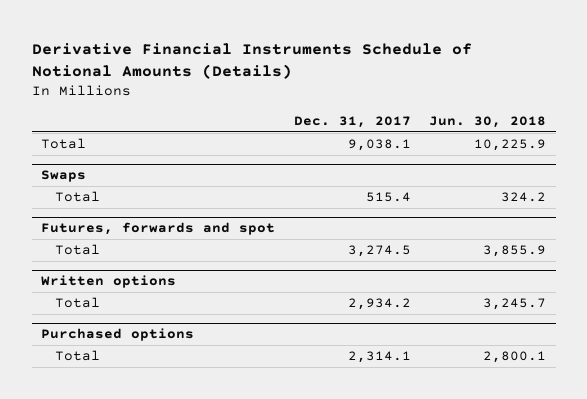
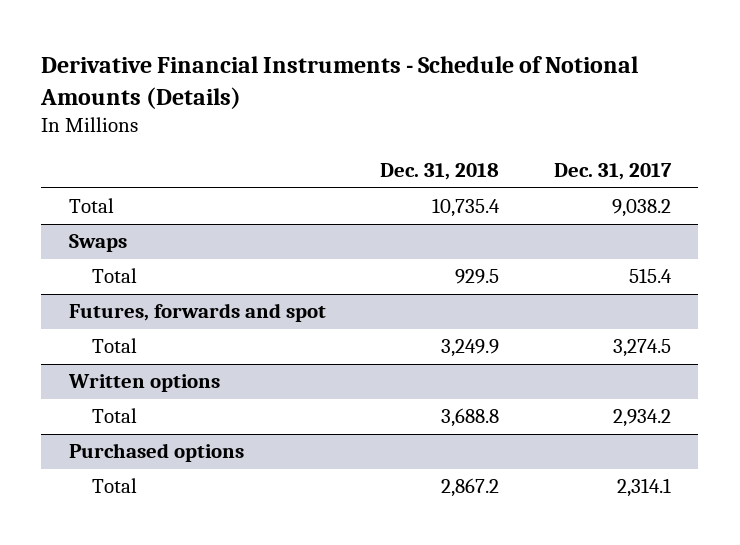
- Derivative Financial Instruments Schedule of Notional Amounts (Details)
+ Derivative Financial Instruments - Schedule of Notional Amounts (Details)
- | Dec. 31, 2017 | Jun. 30, 2018
+ | Dec. 31, 2018 | Dec. 31, 2017
- Total | 9,038.1 | 10,225.9
+ Total | 10,735.4 | 9,038.2

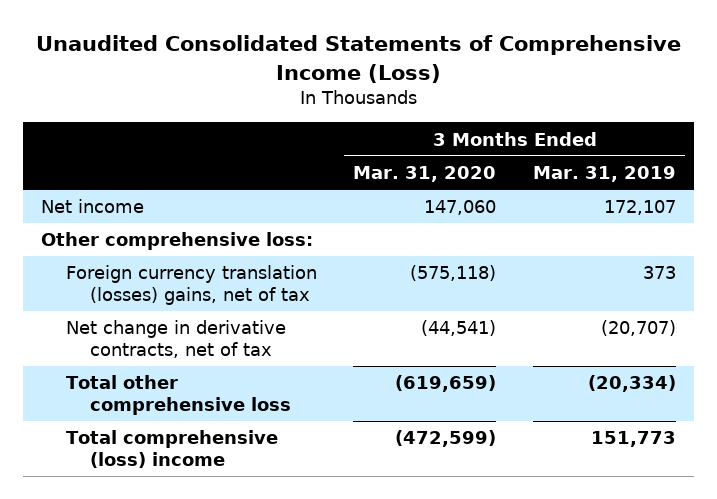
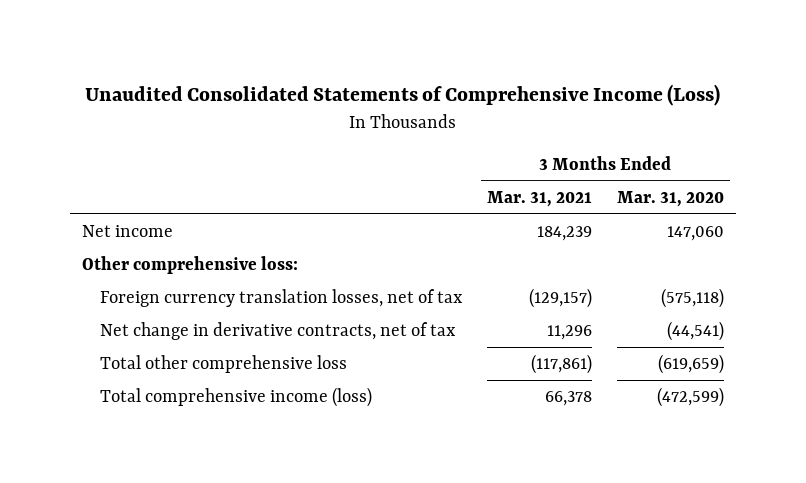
- | 3 Months Ended Mar. 31, 2020 | 3 Months Ended Mar. 31, 2019
+ | 3 Months Ended Mar. 31, 2021 | 3 Months Ended Mar. 31, 2020
- Foreign currency translation (losses) gains, net of tax | (575,118) | 373
+ Foreign currency translation losses, net of tax | (129,157) | (575,118)
- Total comprehensive (loss) income | (472,599) | 151,773
+ Total comprehensive income (loss) | 66,378 | (472,599)

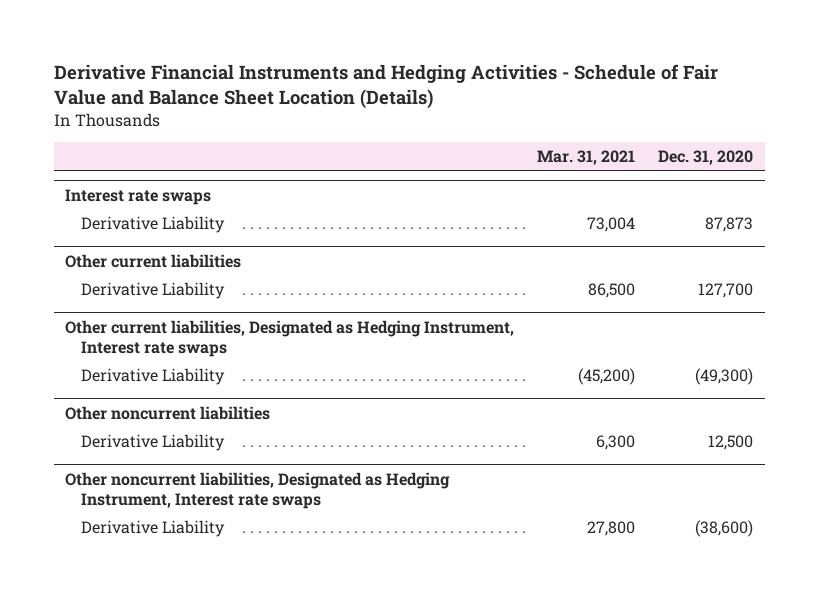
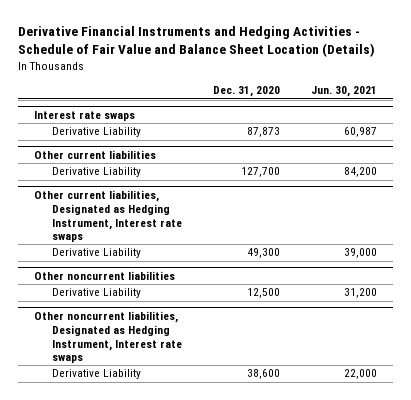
- | Mar. 31, 2021 | Dec. 31, 2020
+ | Dec. 31, 2020 | Jun. 30, 2021
@ Other current liabilities, Designated as Hedging Instrument, Interest rate swaps
- Derivative Liability | (45,200) | (49,300)
+ Derivative Liability | 49,300 | 39,000
@ Other noncurrent liabilities, Designated as Hedging Instrument, Interest rate swaps
- Derivative Liability | 27,800 | (38,600)
+ Derivative Liability | 38,600 | 22,000

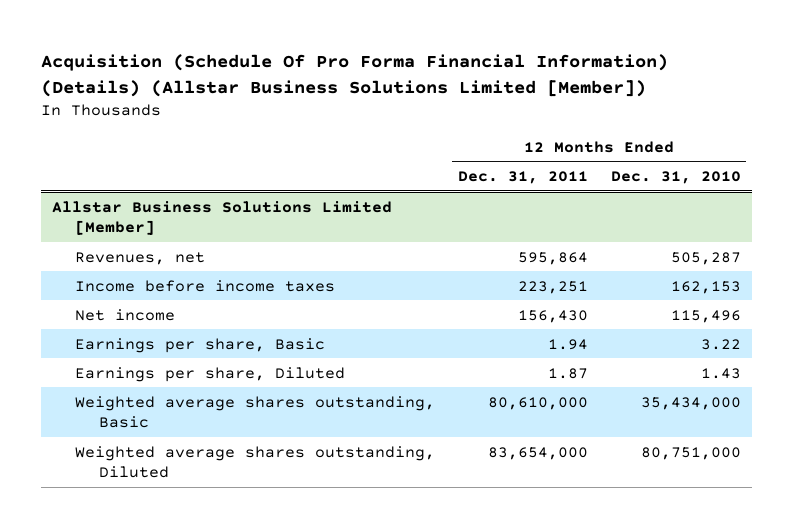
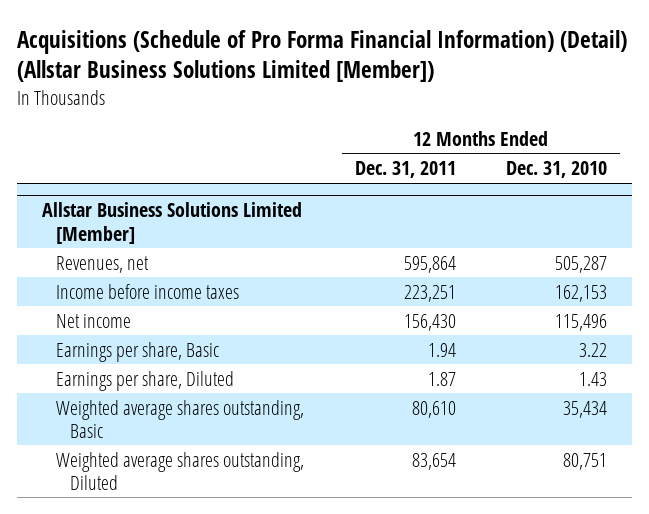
- Acquisition (Schedule Of Pro Forma Financial Information) (Details) (Allstar Business Solutions Limited [Member])
+ Acquisitions (Schedule of Pro Forma Financial Information) (Detail) (Allstar Business Solutions Limited [Member])
@ Allstar Business Solutions Limited [Member]
- Weighted average shares outstanding, Basic | 80,610,000 | 35,434,000
- Weighted average shares outstanding, Diluted | 83,654,000 | 80,751,000
+ Weighted average shares outstanding, Basic | 80,610 | 35,434
+ Weighted average shares outstanding, Diluted | 83,654 | 80,751

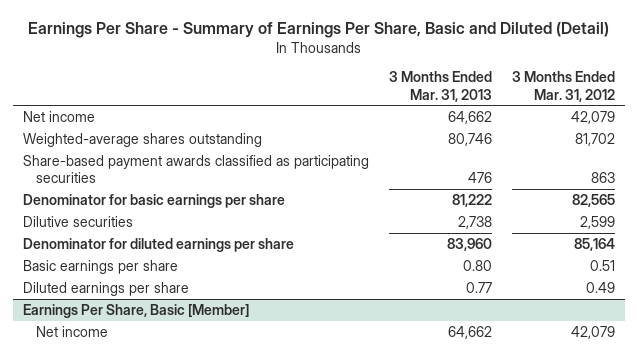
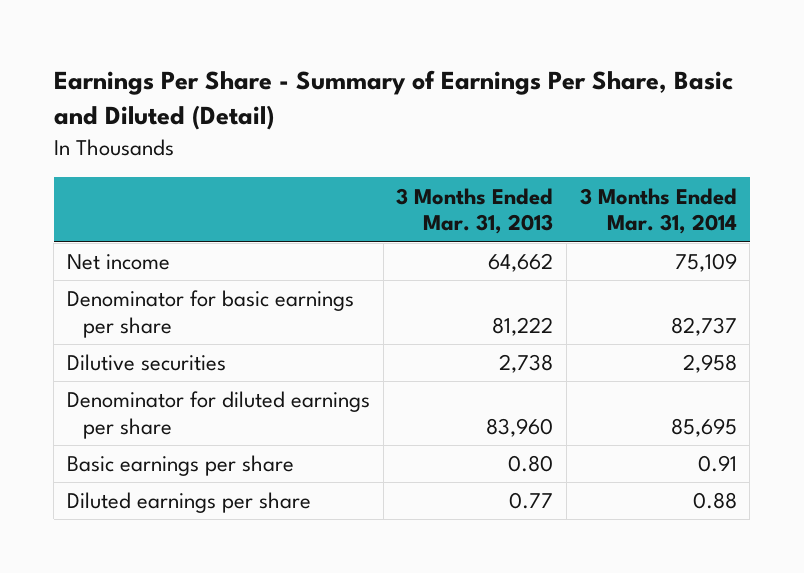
- | 3 Months Ended Mar. 31, 2013 | 3 Months Ended Mar. 31, 2012
+ | 3 Months Ended Mar. 31, 2013 | 3 Months Ended Mar. 31, 2014
- Weighted-average shares outstanding | 80,746 | 81,702
- Share-based payment awards classified as participating securities | 476 | 863
- Earnings Per Share, Basic [Member]
- Net income | 64,662 | 42,079

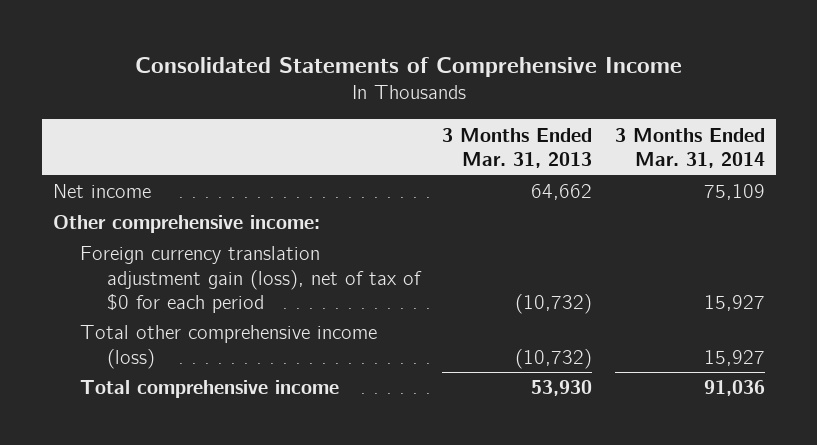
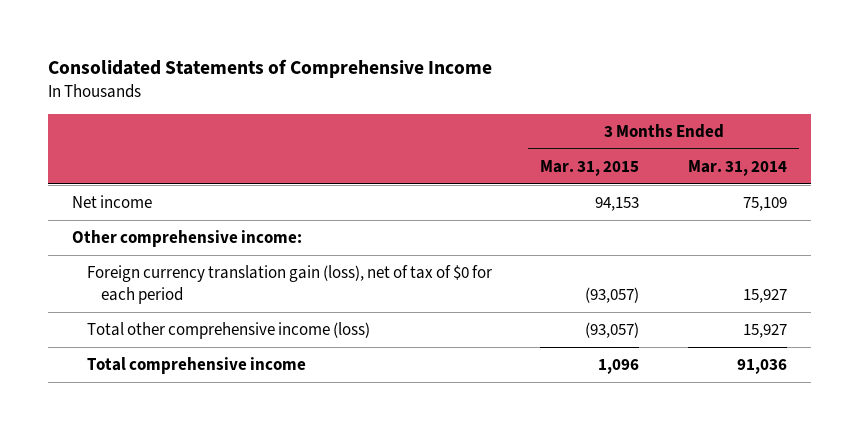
- | 3 Months Ended Mar. 31, 2013 | 3 Months Ended Mar. 31, 2014
+ | 3 Months Ended Mar. 31, 2015 | 3 Months Ended Mar. 31, 2014
- Foreign currency translation adjustment gain (loss), net of tax of $0 for each period | (10,732) | 15,927
+ Foreign currency translation gain (loss), net of tax of $0 for each period | (93,057) | 15,927

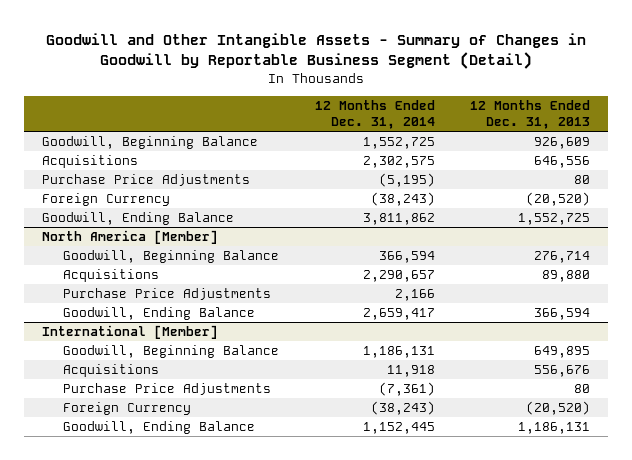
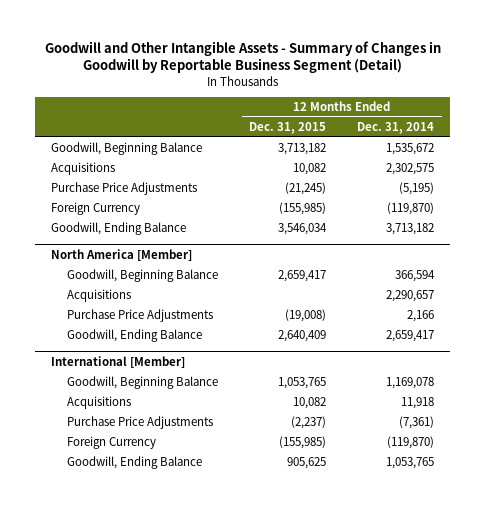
- | 12 Months Ended Dec. 31, 2014 | 12 Months Ended Dec. 31, 2013
+ | 12 Months Ended Dec. 31, 2015 | 12 Months Ended Dec. 31, 2014
- Goodwill, Beginning Balance | 1,552,725 | 926,609
+ Goodwill, Beginning Balance | 3,713,182 | 1,535,672
- Foreign Currency | (38,243) | (20,520)
- Goodwill, Ending Balance | 3,811,862 | 1,552,725
+ Foreign Currency | (155,985) | (119,870)
+ Goodwill, Ending Balance | 3,546,034 | 3,713,182
@ International [Member]
- Goodwill, Beginning Balance | 1,186,131 | 649,895
+ Goodwill, Beginning Balance | 1,053,765 | 1,169,078
- Foreign Currency | (38,243) | (20,520)
- Goodwill, Ending Balance | 1,152,445 | 1,186,131
+ Foreign Currency | (155,985) | (119,870)
+ Goodwill, Ending Balance | 905,625 | 1,053,765

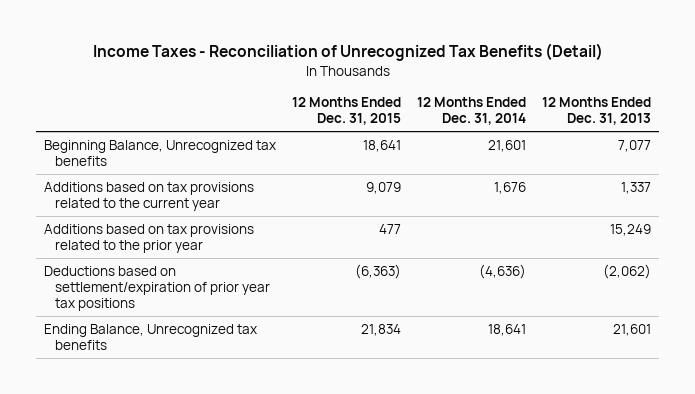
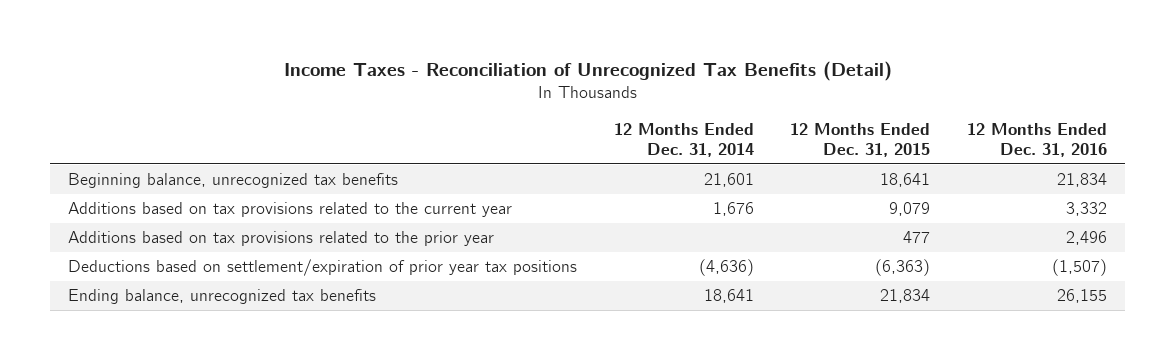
- | 12 Months Ended Dec. 31, 2015 | 12 Months Ended Dec. 31, 2014 | 12 Months Ended Dec. 31, 2013
+ | 12 Months Ended Dec. 31, 2014 | 12 Months Ended Dec. 31, 2015 | 12 Months Ended Dec. 31, 2016
- Beginning Balance, Unrecognized tax benefits | 18,641 | 21,601 | 7,077
+ Beginning balance, unrecognized tax benefits | 21,601 | 18,641 | 21,834
- Ending Balance, Unrecognized tax benefits | 21,834 | 18,641 | 21,601
+ Ending balance, unrecognized tax benefits | 18,641 | 21,834 | 26,155

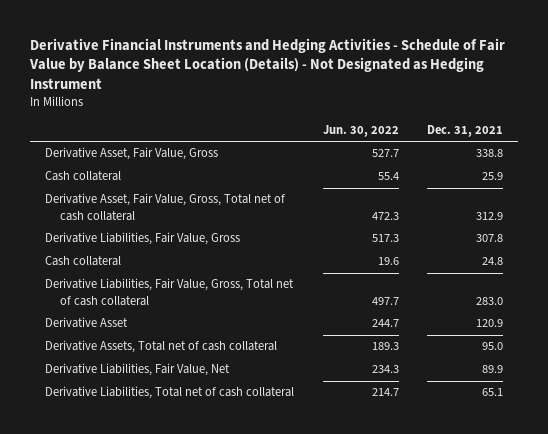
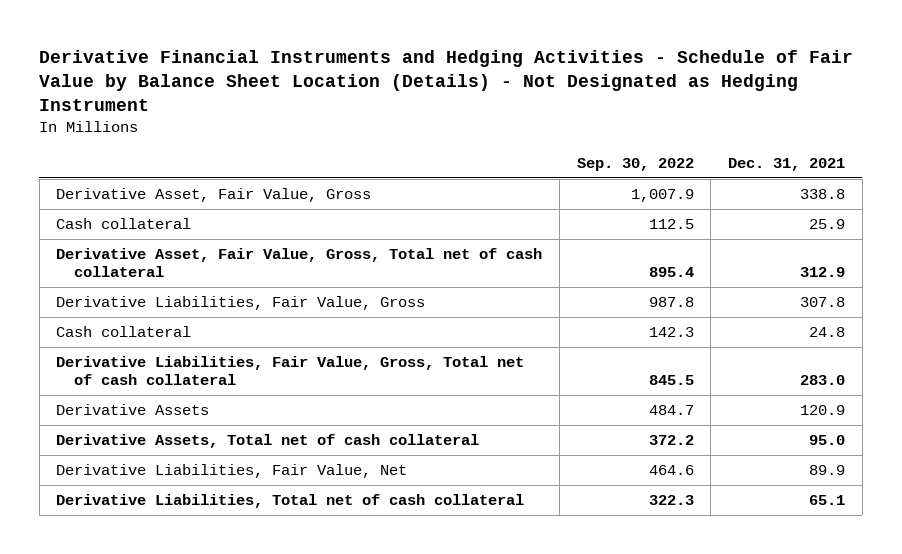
- | Jun. 30, 2022 | Dec. 31, 2021
+ | Sep. 30, 2022 | Dec. 31, 2021
- Derivative Asset | 244.7 | 120.9
+ Derivative Assets | 484.7 | 120.9

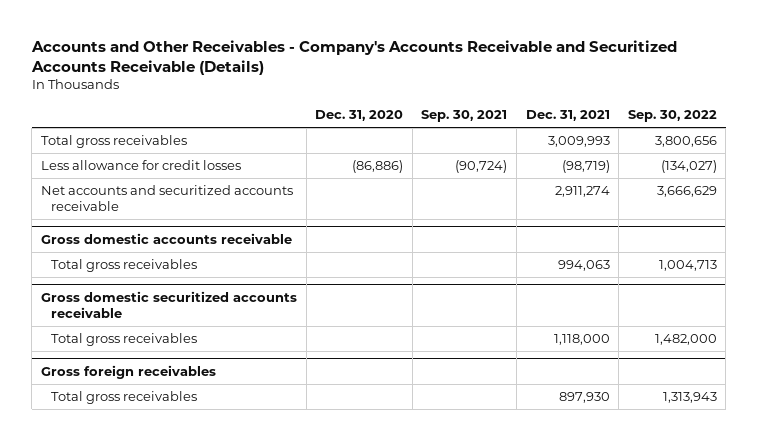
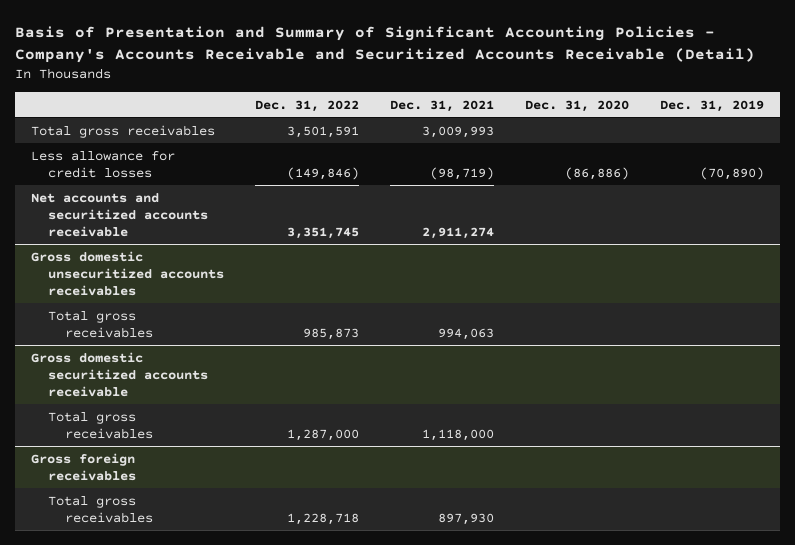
- Accounts and Other Receivables - Company's Accounts Receivable and Securitized Accounts Receivable (Details)
+ Basis of Presentation and Summary of Significant Accounting Policies - Company's Accounts Receivable and Securitized Accounts Receivable (Detail)
- | Dec. 31, 2020 | Sep. 30, 2021 | Dec. 31, 2021 | Sep. 30, 2022
+ | Dec. 31, 2022 | Dec. 31, 2021 | Dec. 31, 2020 | Dec. 31, 2019
- Gross domestic accounts receivable
+ Gross domestic unsecuritized accounts receivables

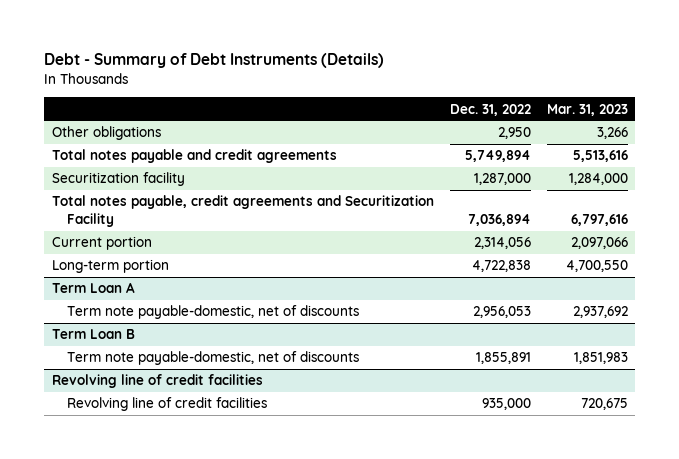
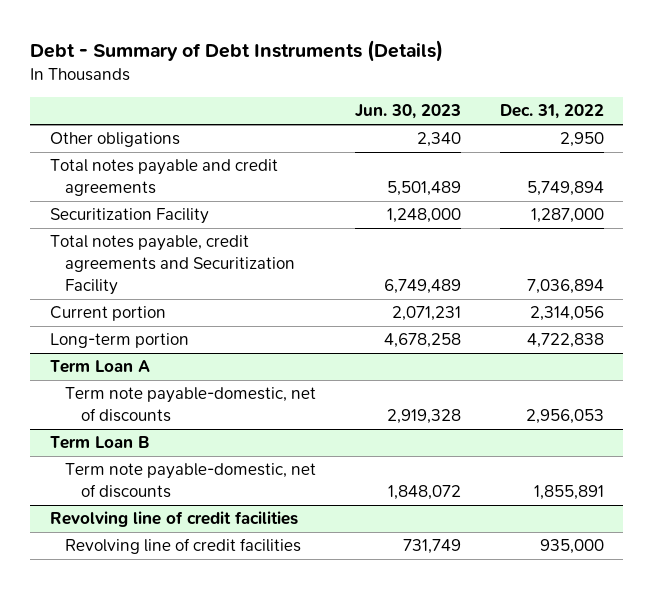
- | Dec. 31, 2022 | Mar. 31, 2023
+ | Jun. 30, 2023 | Dec. 31, 2022
- Securitization facility | 1,287,000 | 1,284,000
+ Securitization Facility | 1,248,000 | 1,287,000

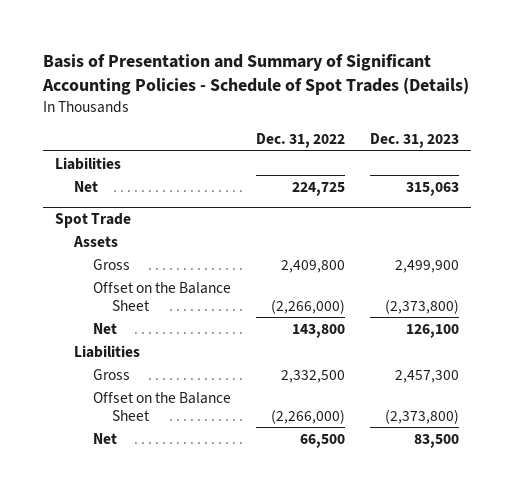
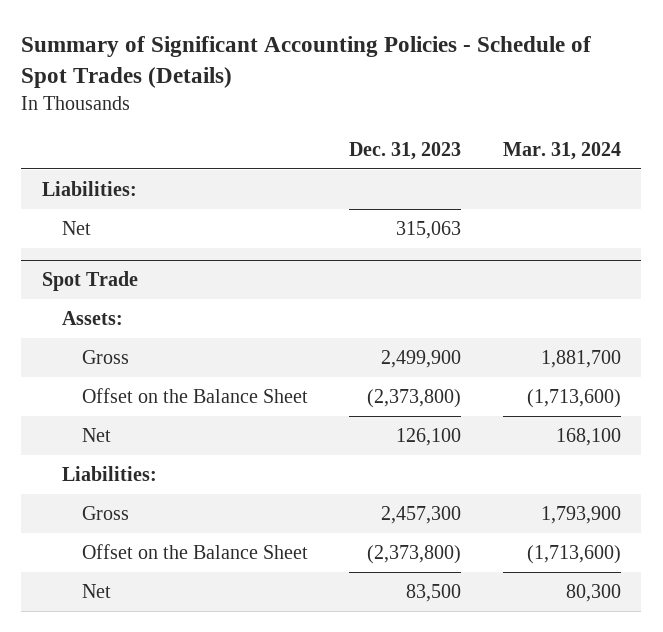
- Basis of Presentation and Summary of Significant Accounting Policies - Schedule of Spot Trades (Details)
+ Summary of Significant Accounting Policies - Schedule of Spot Trades (Details)
- | Dec. 31, 2022 | Dec. 31, 2023
+ | Dec. 31, 2023 | Mar. 31, 2024
- Liabilities
+ Liabilities:
@ Spot Trade
- Assets
+ Assets:
- Liabilities
+ Liabilities:

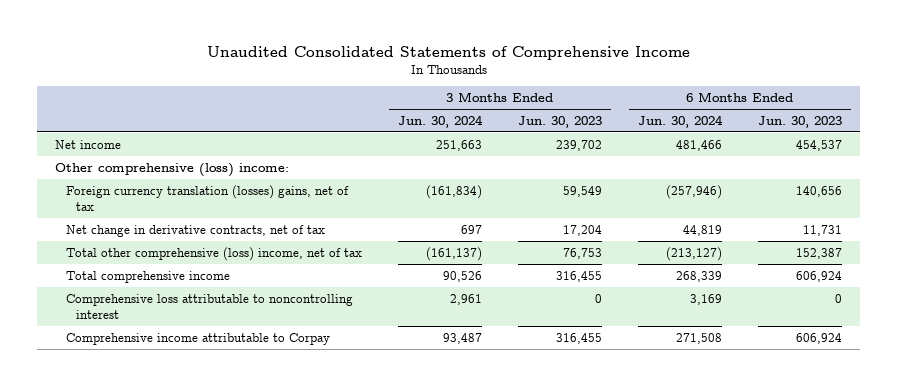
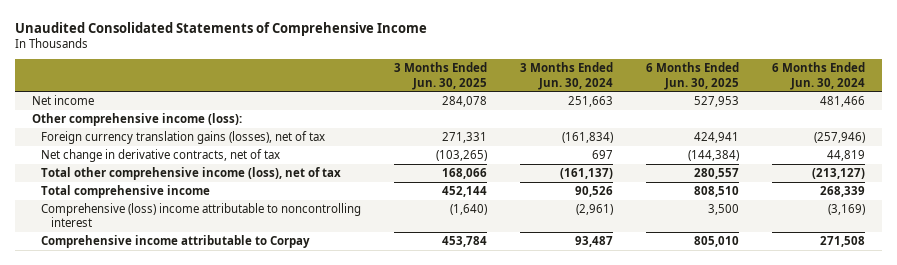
- | 3 Months Ended Jun. 30, 2024 | 3 Months Ended Jun. 30, 2023 | 6 Months Ended Jun. 30, 2024 | 6 Months Ended Jun. 30, 2023
+ | 3 Months Ended Jun. 30, 2025 | 3 Months Ended Jun. 30, 2024 | 6 Months Ended Jun. 30, 2025 | 6 Months Ended Jun. 30, 2024
- Other comprehensive (loss) income:
- Foreign currency translation (losses) gains, net of tax | (161,834) | 59,549 | (257,946) | 140,656
+ Other comprehensive income (loss):
+ Foreign currency translation gains (losses), net of tax | 271,331 | (161,834) | 424,941 | (257,946)
- Total other comprehensive (loss) income, net of tax | (161,137) | 76,753 | (213,127) | 152,387
+ Total other comprehensive income (loss), net of tax | 168,066 | (161,137) | 280,557 | (213,127)
- Comprehensive loss attributable to noncontrolling interest | 2,961 | 0 | 3,169 | 0
+ Comprehensive (loss) income attributable to noncontrolling interest | (1,640) | (2,961) | 3,500 | (3,169)

